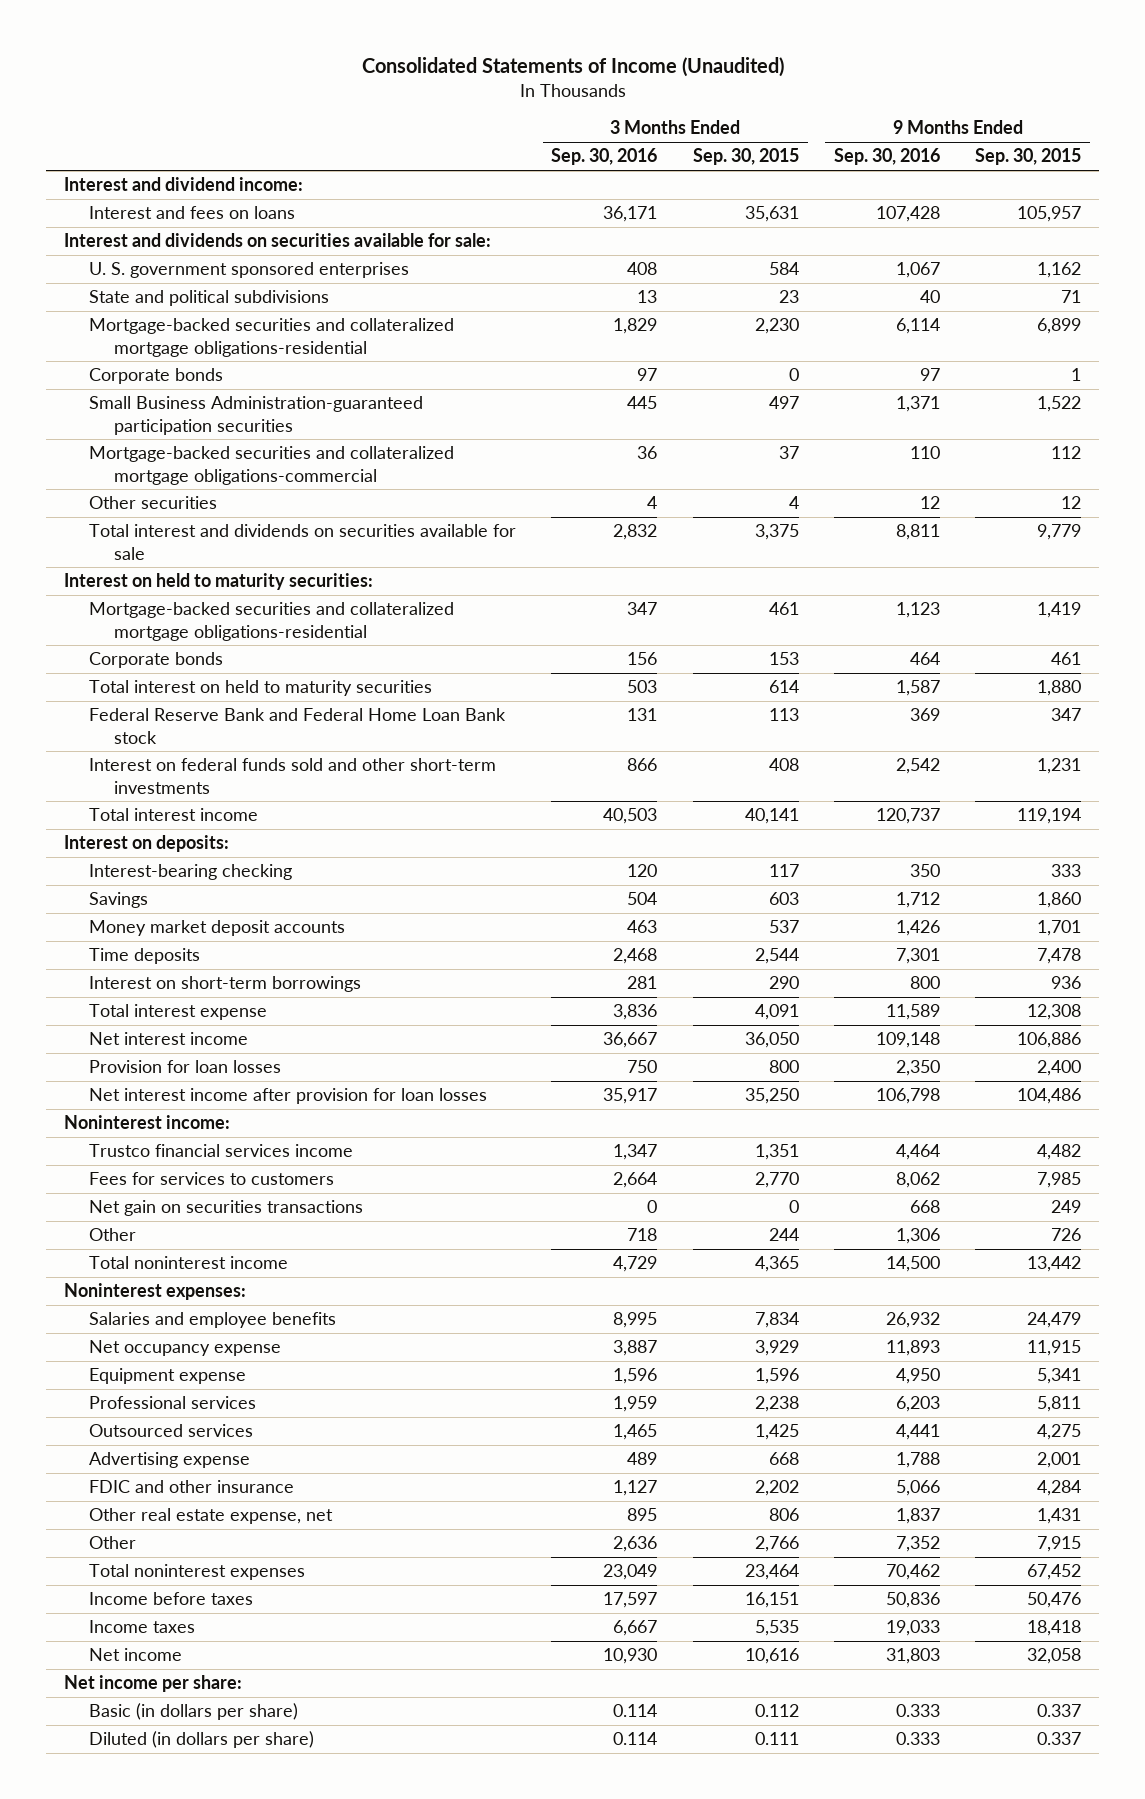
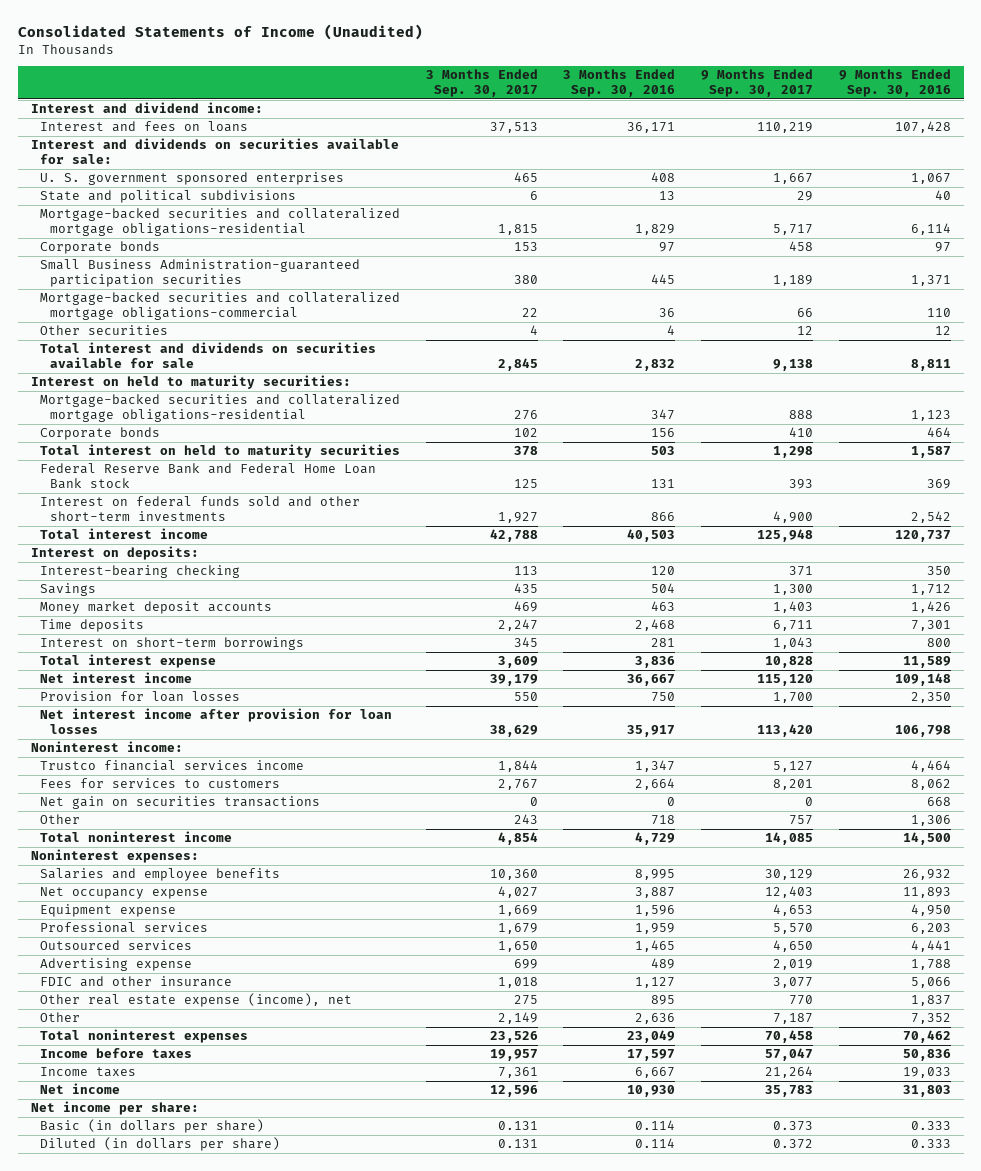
- | 3 Months Ended Sep. 30, 2016 | 3 Months Ended Sep. 30, 2015 | 9 Months Ended Sep. 30, 2016 | 9 Months Ended Sep. 30, 2015
+ | 3 Months Ended Sep. 30, 2017 | 3 Months Ended Sep. 30, 2016 | 9 Months Ended Sep. 30, 2017 | 9 Months Ended Sep. 30, 2016
- Other real estate expense, net | 895 | 806 | 1,837 | 1,431
+ Other real estate expense (income), net | 275 | 895 | 770 | 1,837

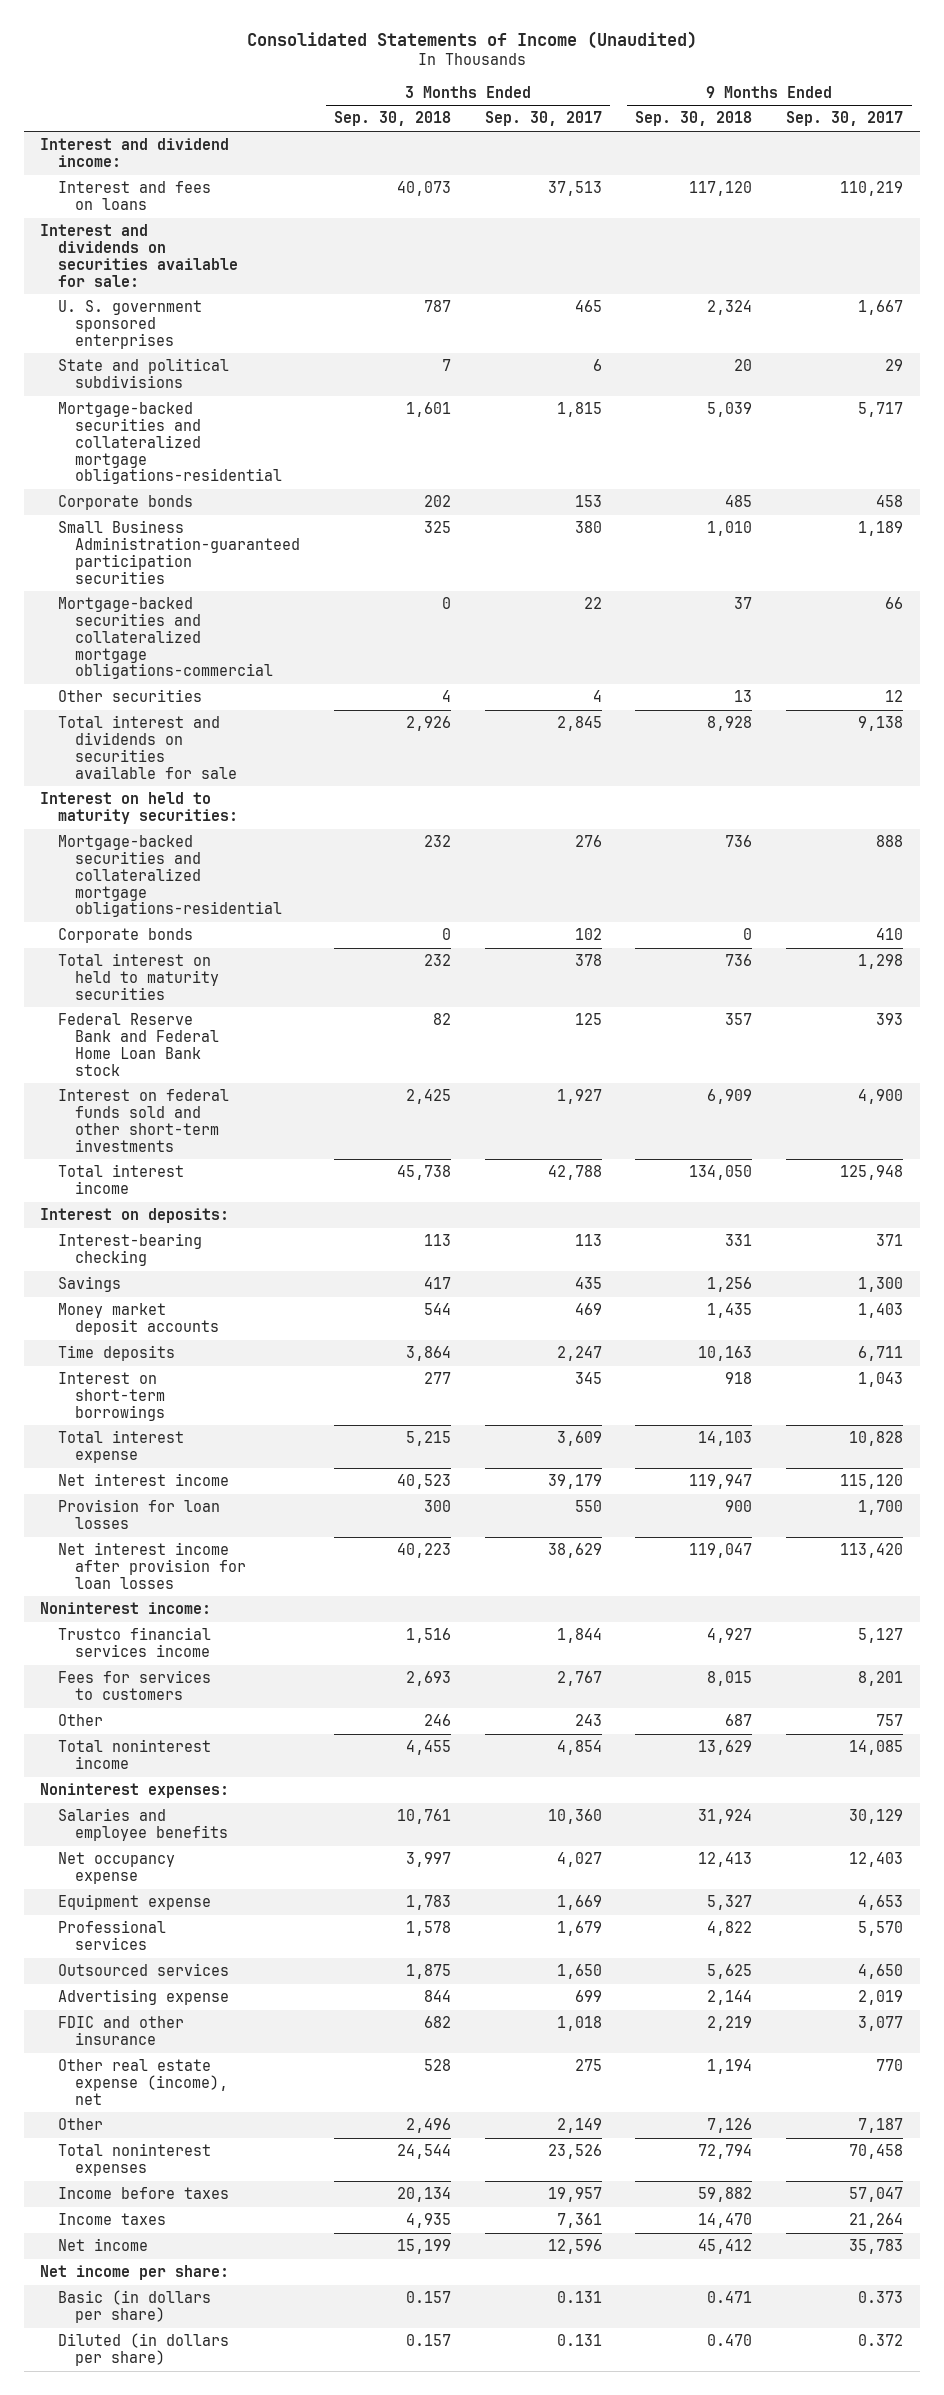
- | 3 Months Ended Sep. 30, 2017 | 3 Months Ended Sep. 30, 2016 | 9 Months Ended Sep. 30, 2017 | 9 Months Ended Sep. 30, 2016
+ | 3 Months Ended Sep. 30, 2018 | 3 Months Ended Sep. 30, 2017 | 9 Months Ended Sep. 30, 2018 | 9 Months Ended Sep. 30, 2017
- Net gain on securities transactions | 0 | 0 | 0 | 668

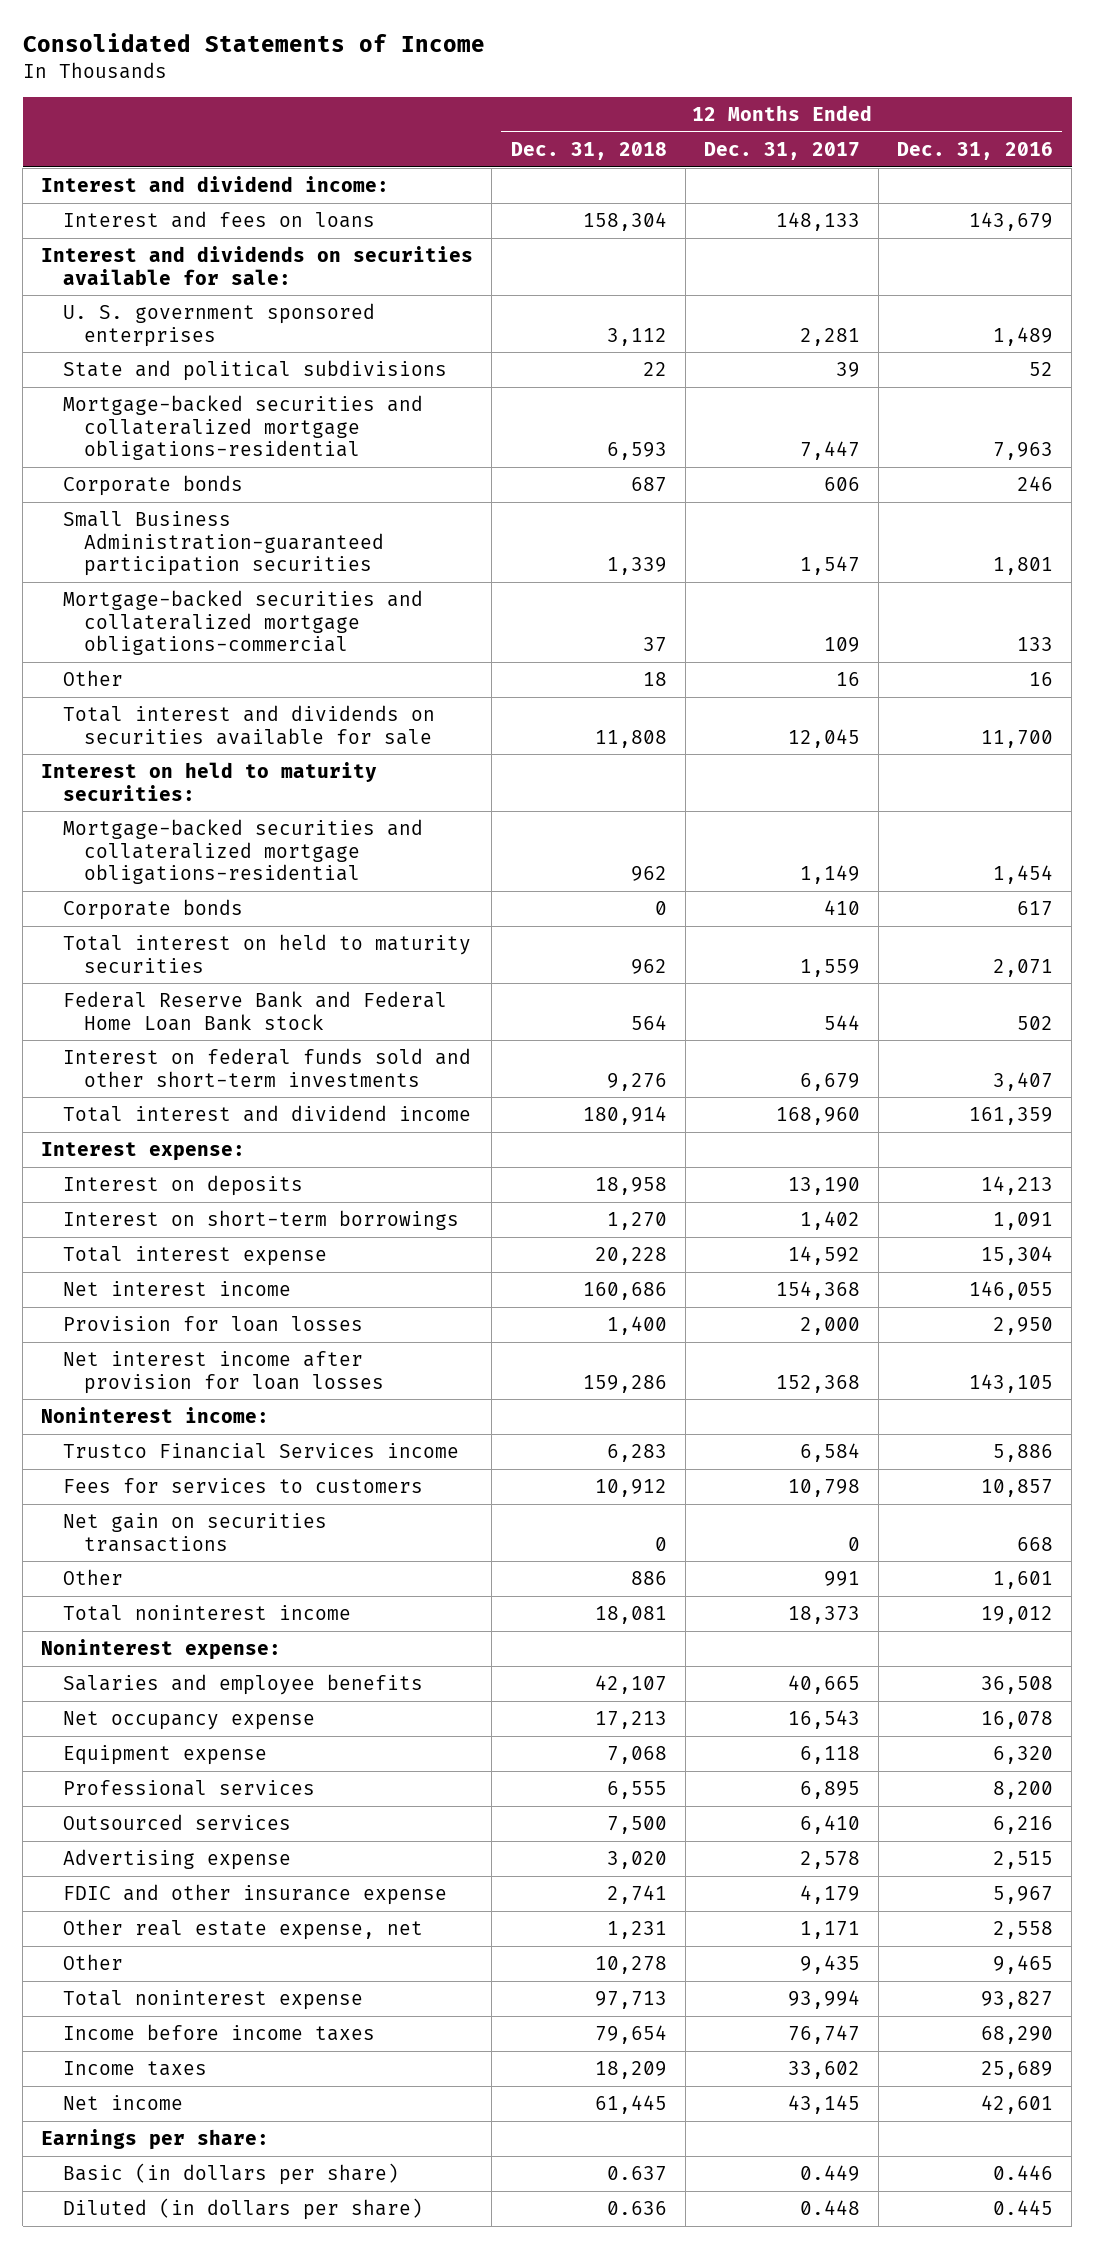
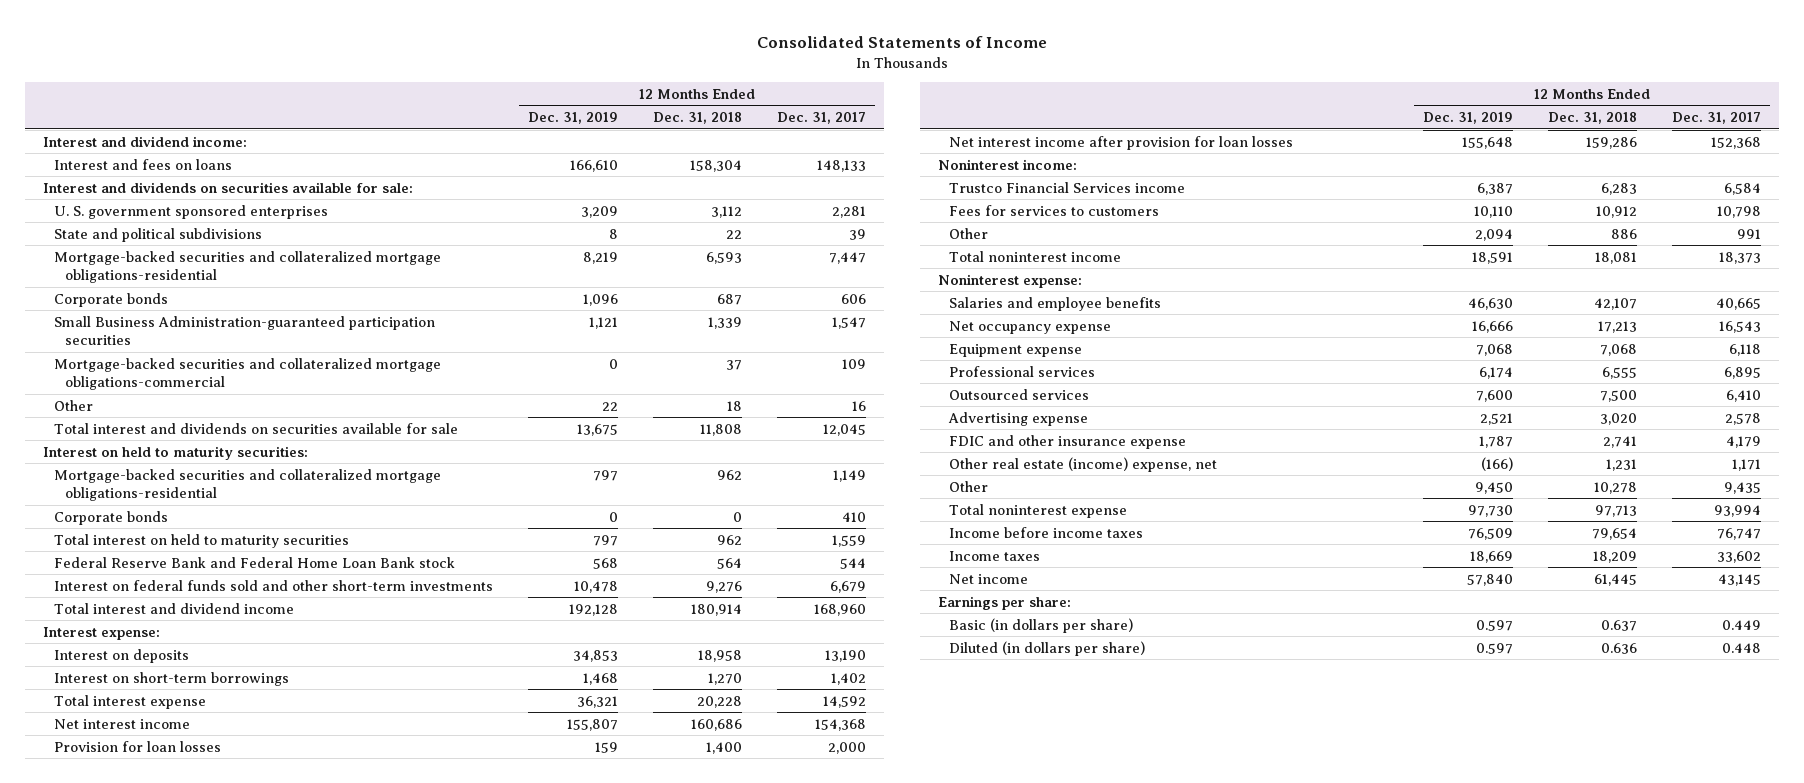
- | 12 Months Ended Dec. 31, 2018 | 12 Months Ended Dec. 31, 2017 | 12 Months Ended Dec. 31, 2016
+ | 12 Months Ended Dec. 31, 2019 | 12 Months Ended Dec. 31, 2018 | 12 Months Ended Dec. 31, 2017
- Net gain on securities transactions | 0 | 0 | 668
- Other real estate expense, net | 1,231 | 1,171 | 2,558
+ Other real estate (income) expense, net | (166) | 1,231 | 1,171

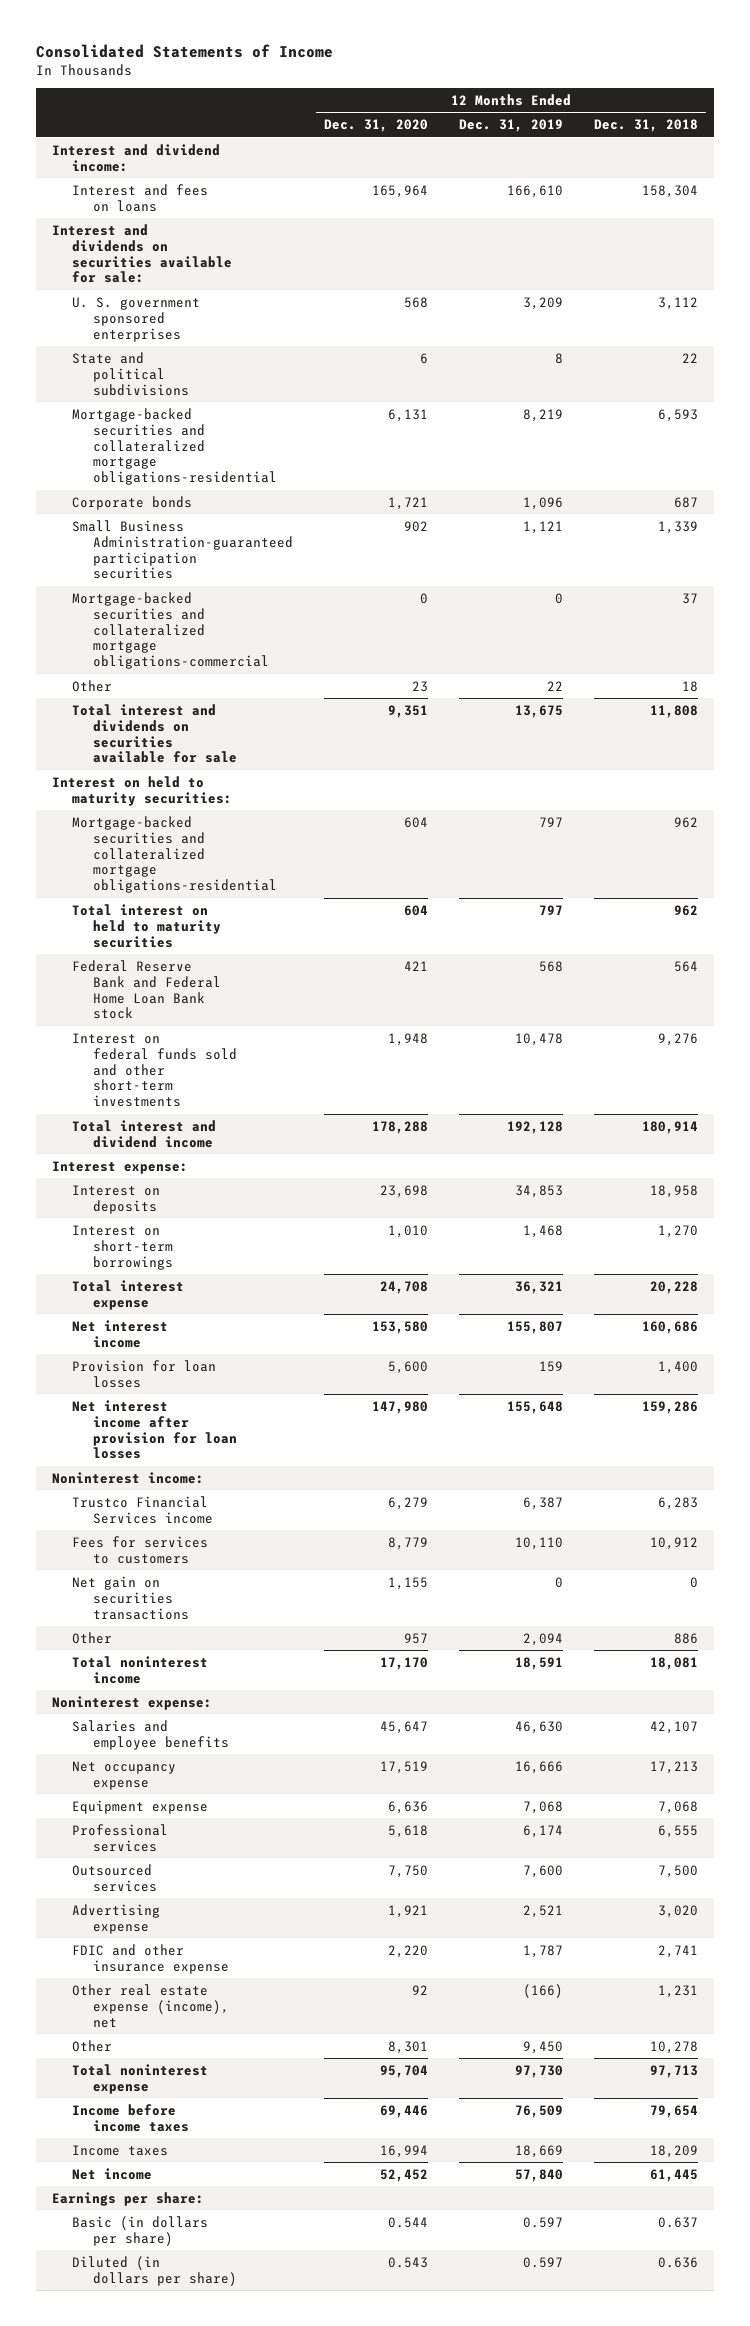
- | 12 Months Ended Dec. 31, 2019 | 12 Months Ended Dec. 31, 2018 | 12 Months Ended Dec. 31, 2017
+ | 12 Months Ended Dec. 31, 2020 | 12 Months Ended Dec. 31, 2019 | 12 Months Ended Dec. 31, 2018
- Corporate bonds | 0 | 0 | 410
+ Net gain on securities transactions | 1,155 | 0 | 0
- Other real estate (income) expense, net | (166) | 1,231 | 1,171
+ Other real estate expense (income), net | 92 | (166) | 1,231

